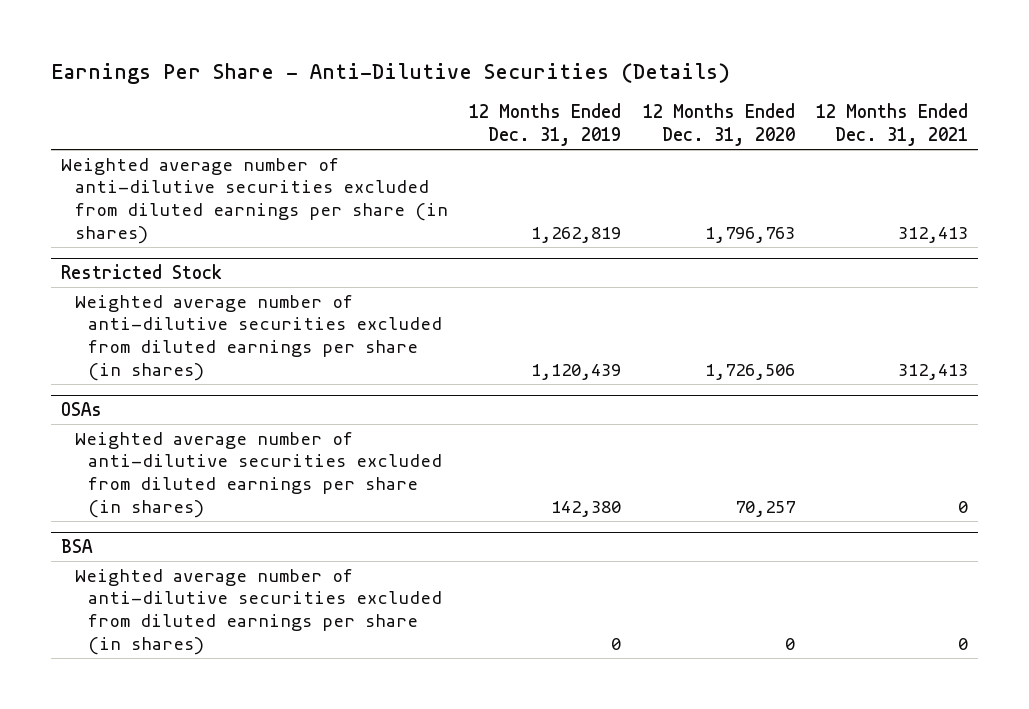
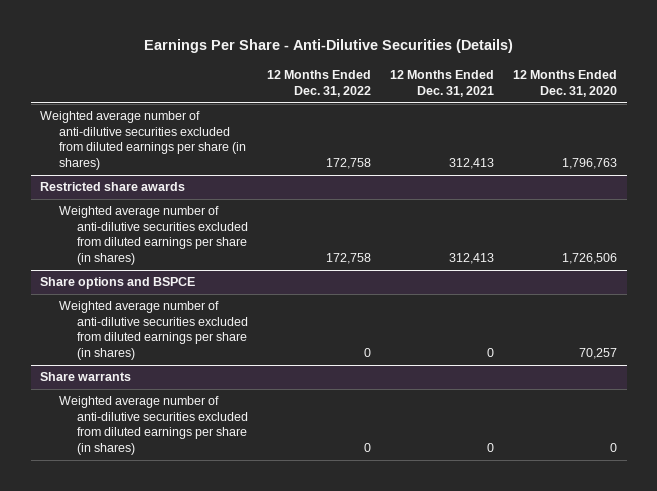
- | 12 Months Ended Dec. 31, 2019 | 12 Months Ended Dec. 31, 2020 | 12 Months Ended Dec. 31, 2021
+ | 12 Months Ended Dec. 31, 2022 | 12 Months Ended Dec. 31, 2021 | 12 Months Ended Dec. 31, 2020
- Restricted Stock
+ Restricted share awards
- OSAs
+ Share options and BSPCE
- BSA
+ Share warrants

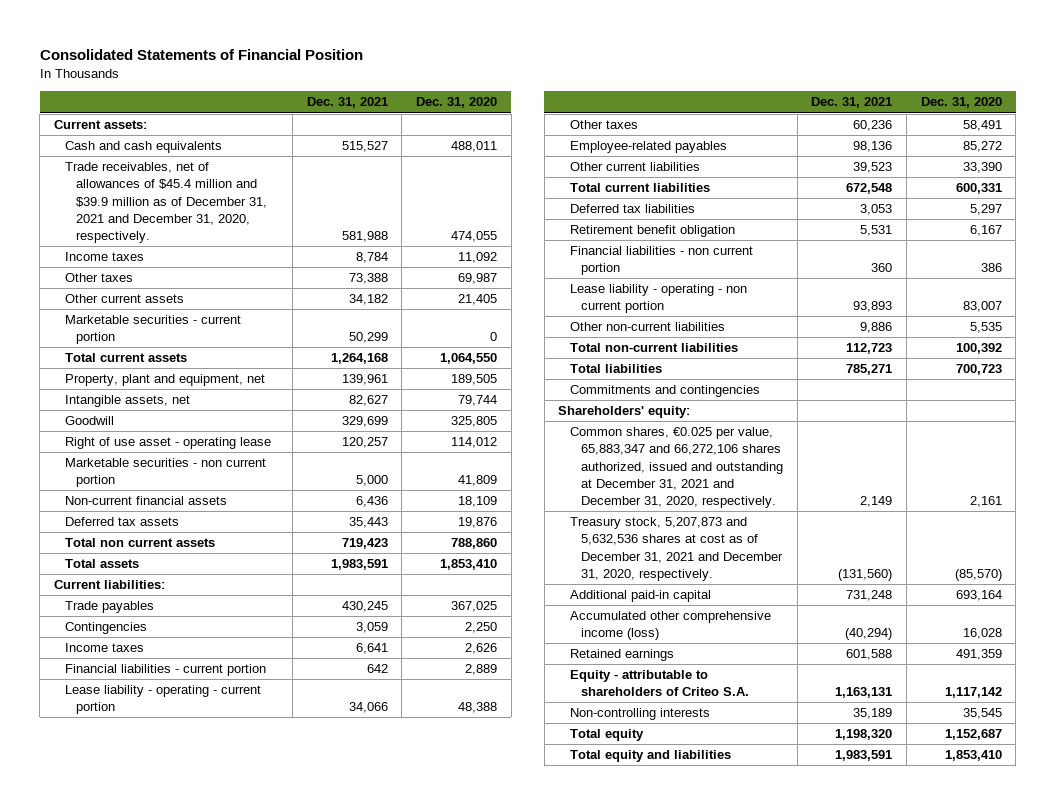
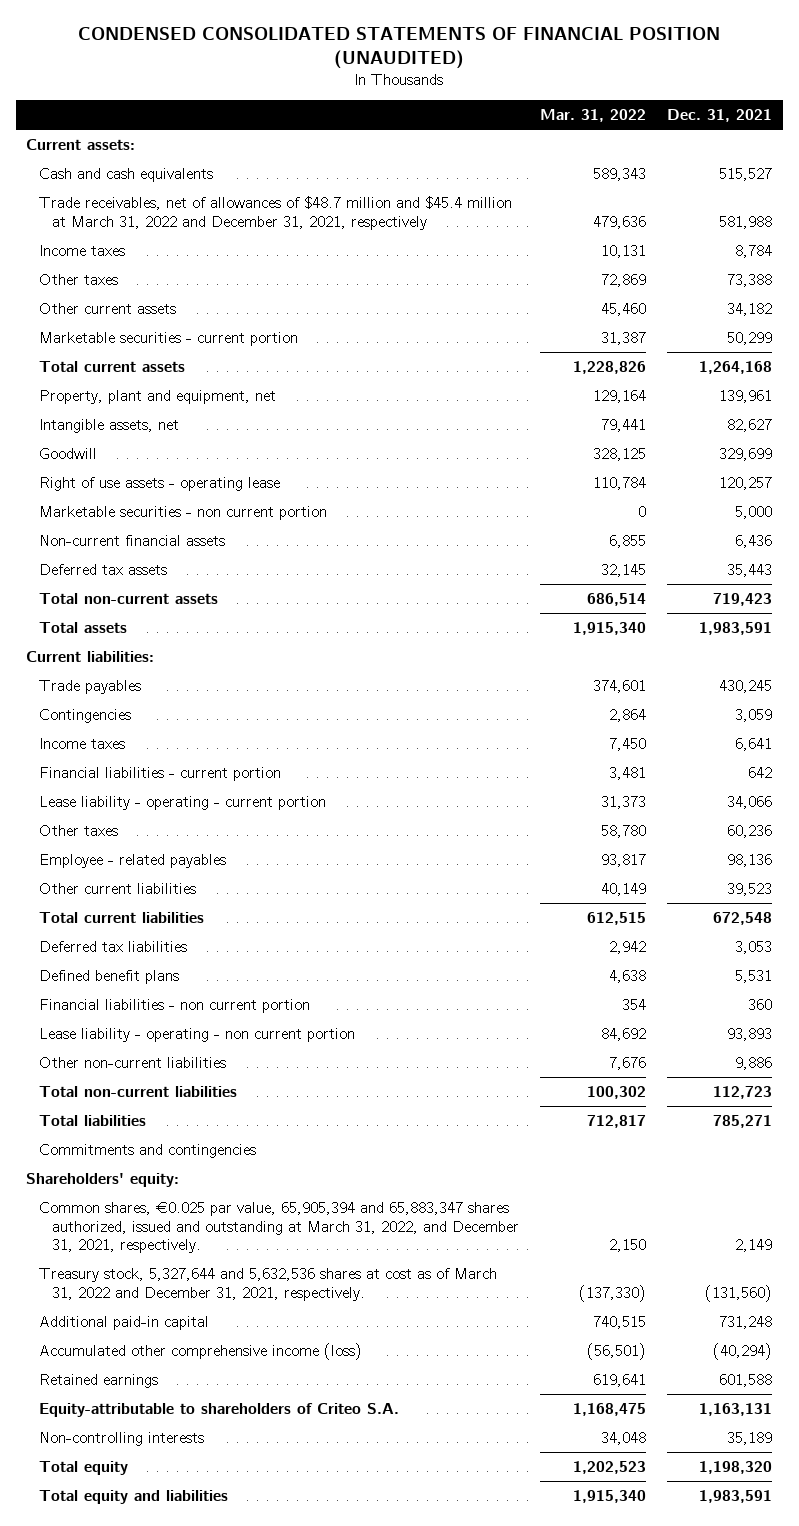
- Consolidated Statements of Financial Position
+ CONDENSED CONSOLIDATED STATEMENTS OF FINANCIAL POSITION (UNAUDITED)
- | Dec. 31, 2021 | Dec. 31, 2020
+ | Mar. 31, 2022 | Dec. 31, 2021
- Trade receivables, net of allowances of $45.4 million and $39.9 million as of December 31, 2021 and December 31, 2020, respectively. | 581,988 | 474,055
+ Trade receivables, net of allowances of $48.7 million and $45.4 million at March 31, 2022 and December 31, 2021, respectively | 479,636 | 581,988
- Right of use asset - operating lease | 120,257 | 114,012
+ Right of use assets - operating lease | 110,784 | 120,257
- Total non current assets | 719,423 | 788,860
+ Total non-current assets | 686,514 | 719,423
- Employee-related payables | 98,136 | 85,272
+ Employee - related payables | 93,817 | 98,136
- Retirement benefit obligation | 5,531 | 6,167
+ Defined benefit plans | 4,638 | 5,531
- Common shares, €0.025 per value, 65,883,347 and 66,272,106 shares authorized, issued and outstanding at December 31, 2021 and December 31, 2020, respectively. | 2,149 | 2,161
- Treasury stock, 5,207,873 and 5,632,536 shares at cost as of December 31, 2021 and December 31, 2020, respectively. | (131,560) | (85,570)
+ Common shares, €0.025 par value, 65,905,394 and 65,883,347 shares authorized, issued and outstanding at March 31, 2022, and December 31, 2021, respectively. | 2,150 | 2,149
+ Treasury stock, 5,327,644 and 5,632,536 shares at cost as of March 31, 2022 and December 31, 2021, respectively. | (137,330) | (131,560)
- Equity - attributable to shareholders of Criteo S.A. | 1,163,131 | 1,117,142
+ Equity-attributable to shareholders of Criteo S.A. | 1,168,475 | 1,163,131

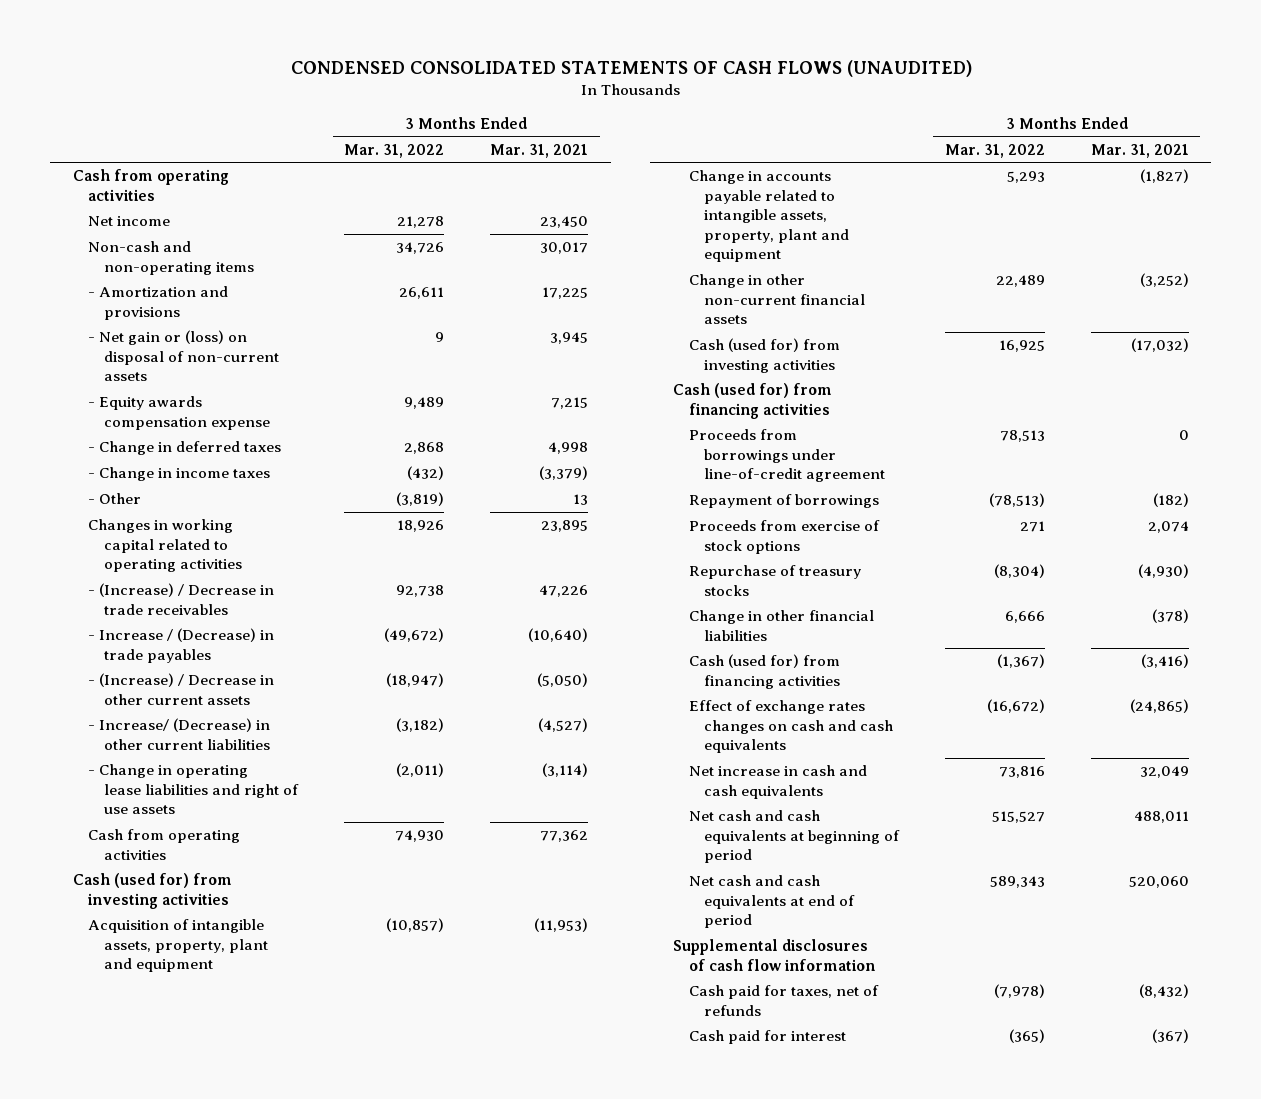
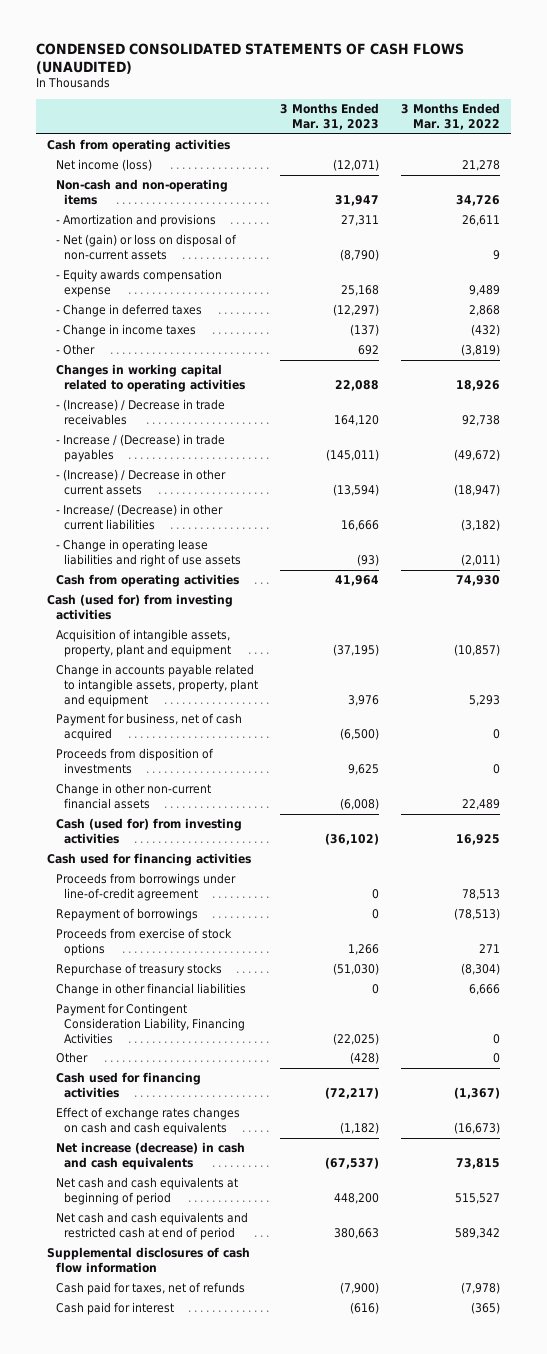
- | 3 Months Ended Mar. 31, 2022 | 3 Months Ended Mar. 31, 2021
+ | 3 Months Ended Mar. 31, 2023 | 3 Months Ended Mar. 31, 2022
- Net income | 21,278 | 23,450
+ Net income (loss) | (12,071) | 21,278
- - Net gain or (loss) on disposal of non-current assets | 9 | 3,945
+ - Net (gain) or loss on disposal of non-current assets | (8,790) | 9
+ Payment for business, net of cash acquired | (6,500) | 0
+ Proceeds from disposition of investments | 9,625 | 0
- Cash (used for) from financing activities
+ Cash used for financing activities
- Cash (used for) from financing activities | (1,367) | (3,416)
- Effect of exchange rates changes on cash and cash equivalents | (16,672) | (24,865)
- Net increase in cash and cash equivalents | 73,816 | 32,049
+ Payment for Contingent Consideration Liability, Financing Activities | (22,025) | 0
+ Other | (428) | 0
+ Cash used for financing activities | (72,217) | (1,367)
+ Effect of exchange rates changes on cash and cash equivalents | (1,182) | (16,673)
+ Net increase (decrease) in cash and cash equivalents | (67,537) | 73,815
- Net cash and cash equivalents at end of period | 589,343 | 520,060
+ Net cash and cash equivalents and restricted cash at end of period | 380,663 | 589,342

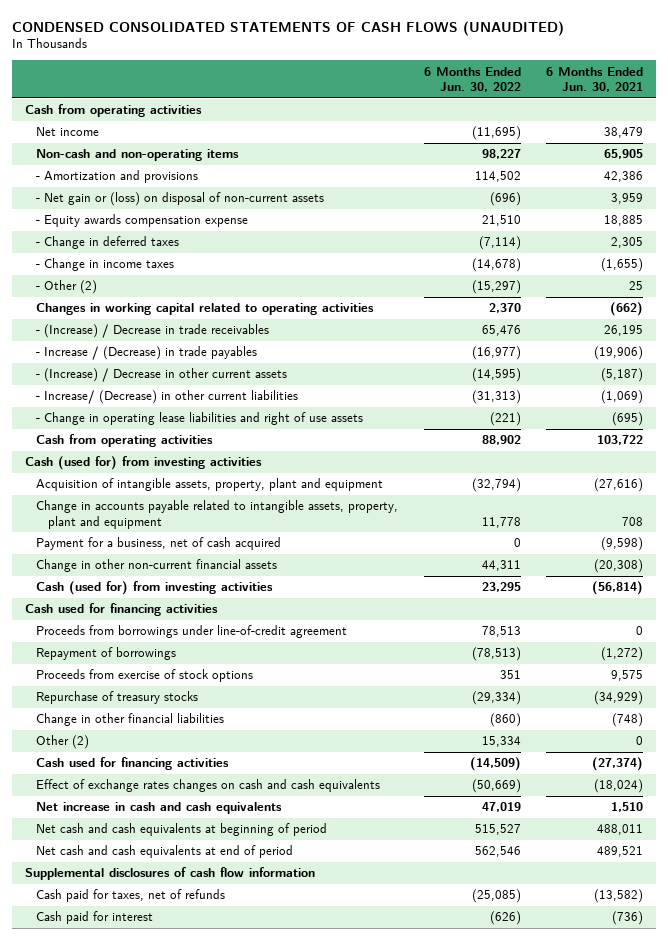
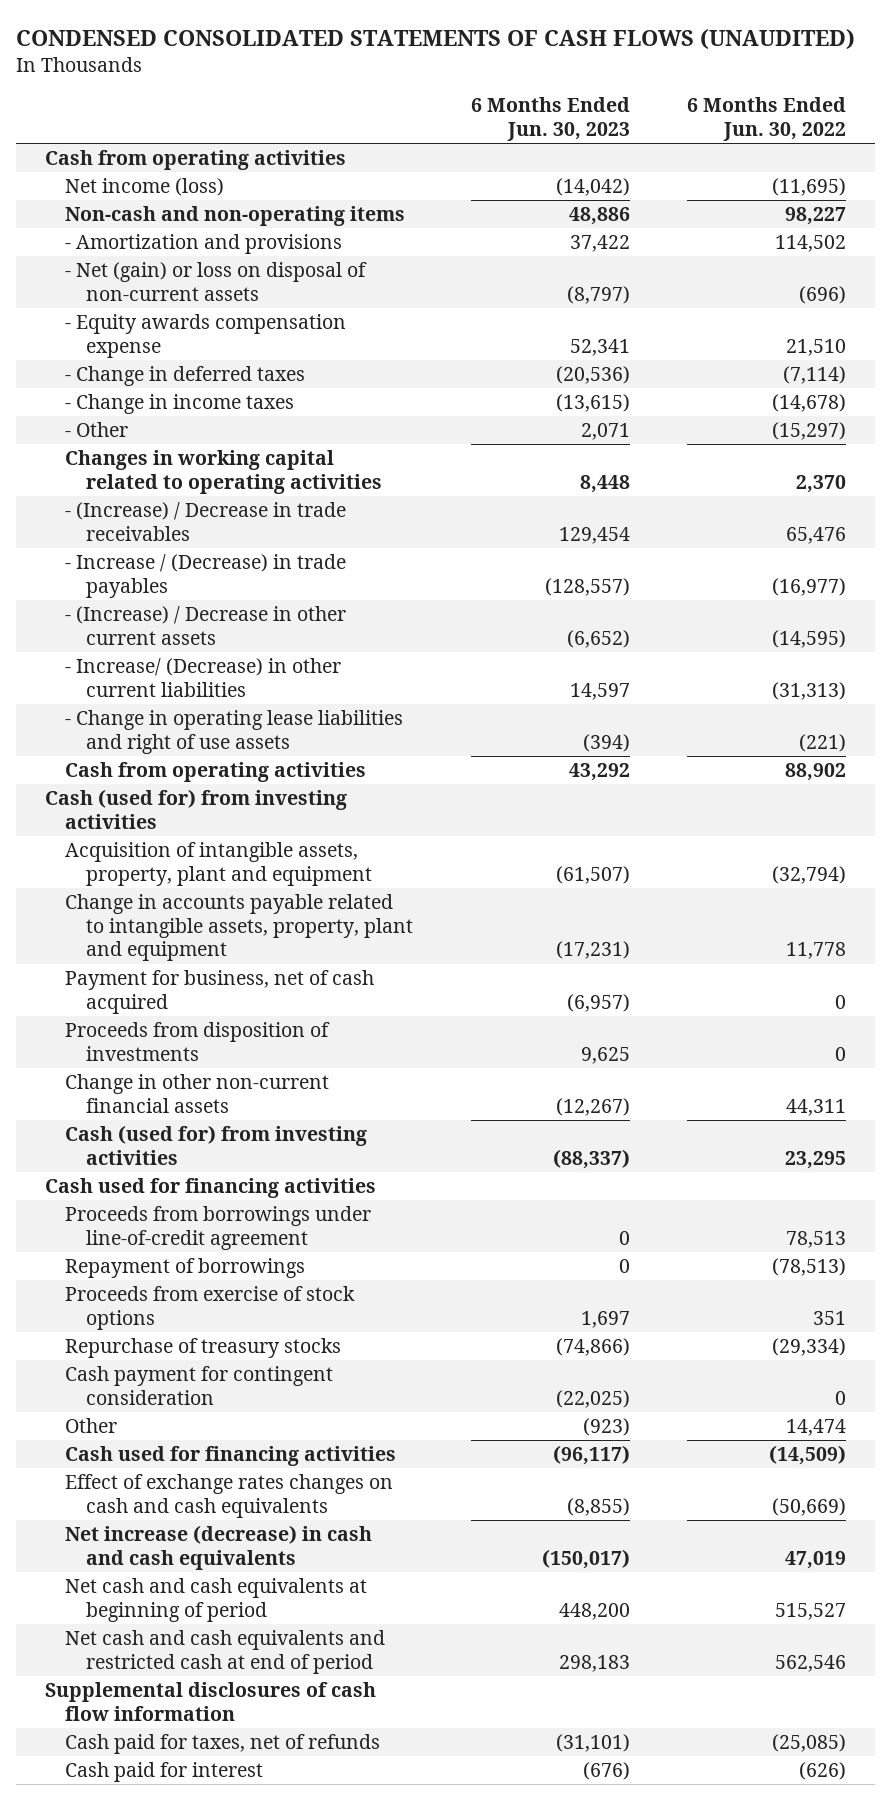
- | 6 Months Ended Jun. 30, 2022 | 6 Months Ended Jun. 30, 2021
+ | 6 Months Ended Jun. 30, 2023 | 6 Months Ended Jun. 30, 2022
- Net income | (11,695) | 38,479
+ Net income (loss) | (14,042) | (11,695)
- - Net gain or (loss) on disposal of non-current assets | (696) | 3,959
+ - Net (gain) or loss on disposal of non-current assets | (8,797) | (696)
- - Other (2) | (15,297) | 25
+ - Other | 2,071 | (15,297)
- Payment for a business, net of cash acquired | 0 | (9,598)
+ Payment for business, net of cash acquired | (6,957) | 0
+ Proceeds from disposition of investments | 9,625 | 0
- Change in other financial liabilities | (860) | (748)
- Other (2) | 15,334 | 0
+ Cash payment for contingent consideration | (22,025) | 0
+ Other | (923) | 14,474
- Net increase in cash and cash equivalents | 47,019 | 1,510
+ Net increase (decrease) in cash and cash equivalents | (150,017) | 47,019
- Net cash and cash equivalents at end of period | 562,546 | 489,521
+ Net cash and cash equivalents and restricted cash at end of period | 298,183 | 562,546

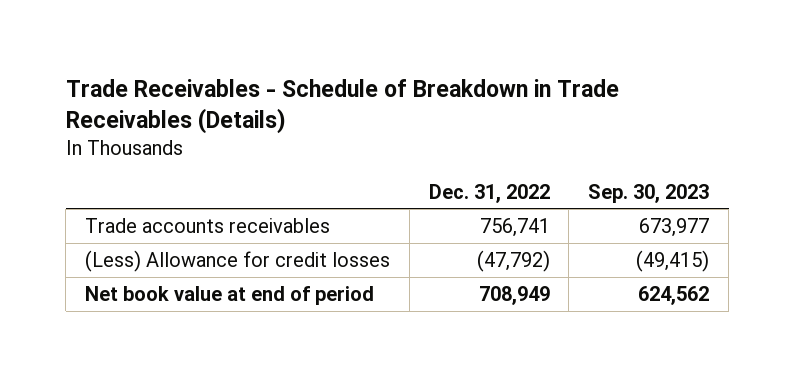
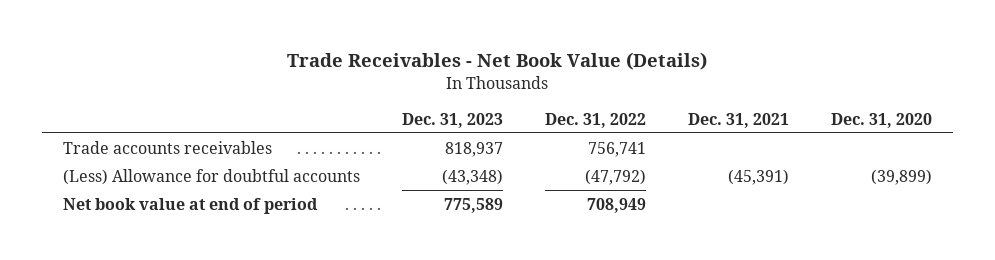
- Trade Receivables - Schedule of Breakdown in Trade Receivables (Details)
+ Trade Receivables - Net Book Value (Details)
- | Dec. 31, 2022 | Sep. 30, 2023
+ | Dec. 31, 2023 | Dec. 31, 2022 | Dec. 31, 2021 | Dec. 31, 2020
- (Less) Allowance for credit losses | (47,792) | (49,415)
+ (Less) Allowance for doubtful accounts | (43,348) | (47,792) | (45,391) | (39,899)

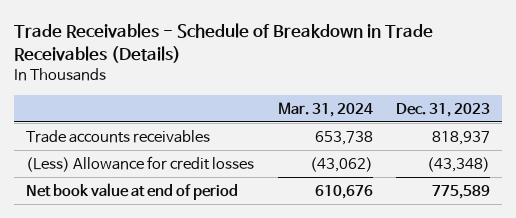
- Trade Receivables - Net Book Value (Details)
+ Trade Receivables - Schedule of Breakdown in Trade Receivables (Details)
- | Dec. 31, 2023 | Dec. 31, 2022 | Dec. 31, 2021 | Dec. 31, 2020
+ | Mar. 31, 2024 | Dec. 31, 2023
- (Less) Allowance for doubtful accounts | (43,348) | (47,792) | (45,391) | (39,899)
+ (Less) Allowance for credit losses | (43,062) | (43,348)

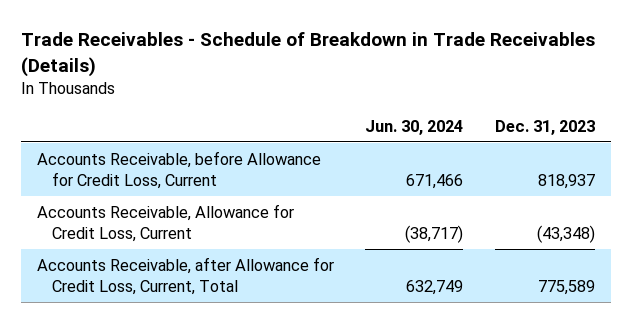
- | Mar. 31, 2024 | Dec. 31, 2023
+ | Jun. 30, 2024 | Dec. 31, 2023
- Trade accounts receivables | 653,738 | 818,937
- (Less) Allowance for credit losses | (43,062) | (43,348)
- Net book value at end of period | 610,676 | 775,589
+ Accounts Receivable, before Allowance for Credit Loss, Current | 671,466 | 818,937
+ Accounts Receivable, Allowance for Credit Loss, Current | (38,717) | (43,348)
+ Accounts Receivable, after Allowance for Credit Loss, Current, Total | 632,749 | 775,589

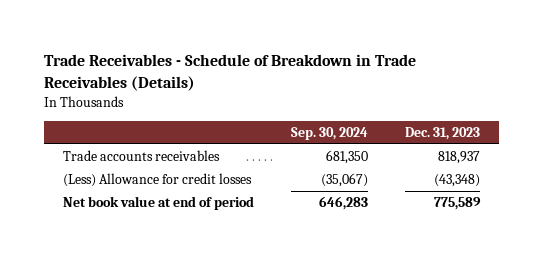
- | Jun. 30, 2024 | Dec. 31, 2023
+ | Sep. 30, 2024 | Dec. 31, 2023
- Accounts Receivable, before Allowance for Credit Loss, Current | 671,466 | 818,937
- Accounts Receivable, Allowance for Credit Loss, Current | (38,717) | (43,348)
- Accounts Receivable, after Allowance for Credit Loss, Current, Total | 632,749 | 775,589
+ Trade accounts receivables | 681,350 | 818,937
+ (Less) Allowance for credit losses | (35,067) | (43,348)
+ Net book value at end of period | 646,283 | 775,589

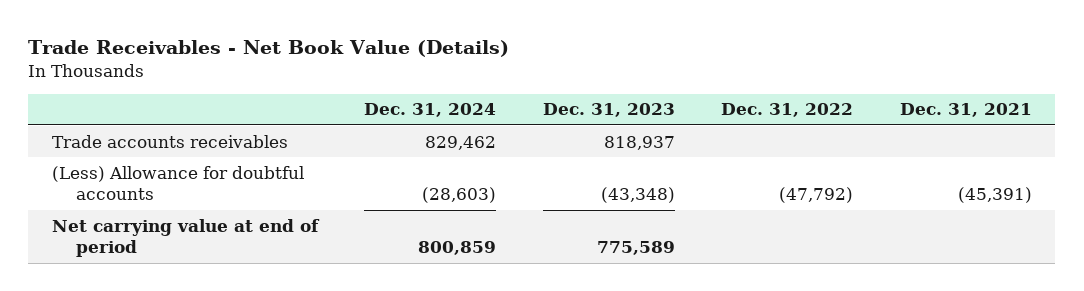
- Trade Receivables - Schedule of Breakdown in Trade Receivables (Details)
+ Trade Receivables - Net Book Value (Details)
- | Sep. 30, 2024 | Dec. 31, 2023
+ | Dec. 31, 2024 | Dec. 31, 2023 | Dec. 31, 2022 | Dec. 31, 2021
- (Less) Allowance for credit losses | (35,067) | (43,348)
- Net book value at end of period | 646,283 | 775,589
+ (Less) Allowance for doubtful accounts | (28,603) | (43,348) | (47,792) | (45,391)
+ Net carrying value at end of period | 800,859 | 775,589 | |

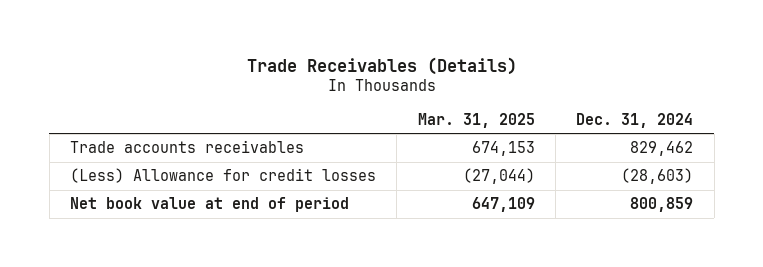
- Trade Receivables - Net Book Value (Details)
+ Trade Receivables (Details)
- | Dec. 31, 2024 | Dec. 31, 2023 | Dec. 31, 2022 | Dec. 31, 2021
+ | Mar. 31, 2025 | Dec. 31, 2024
- (Less) Allowance for doubtful accounts | (28,603) | (43,348) | (47,792) | (45,391)
- Net carrying value at end of period | 800,859 | 775,589 | |
+ (Less) Allowance for credit losses | (27,044) | (28,603)
+ Net book value at end of period | 647,109 | 800,859

